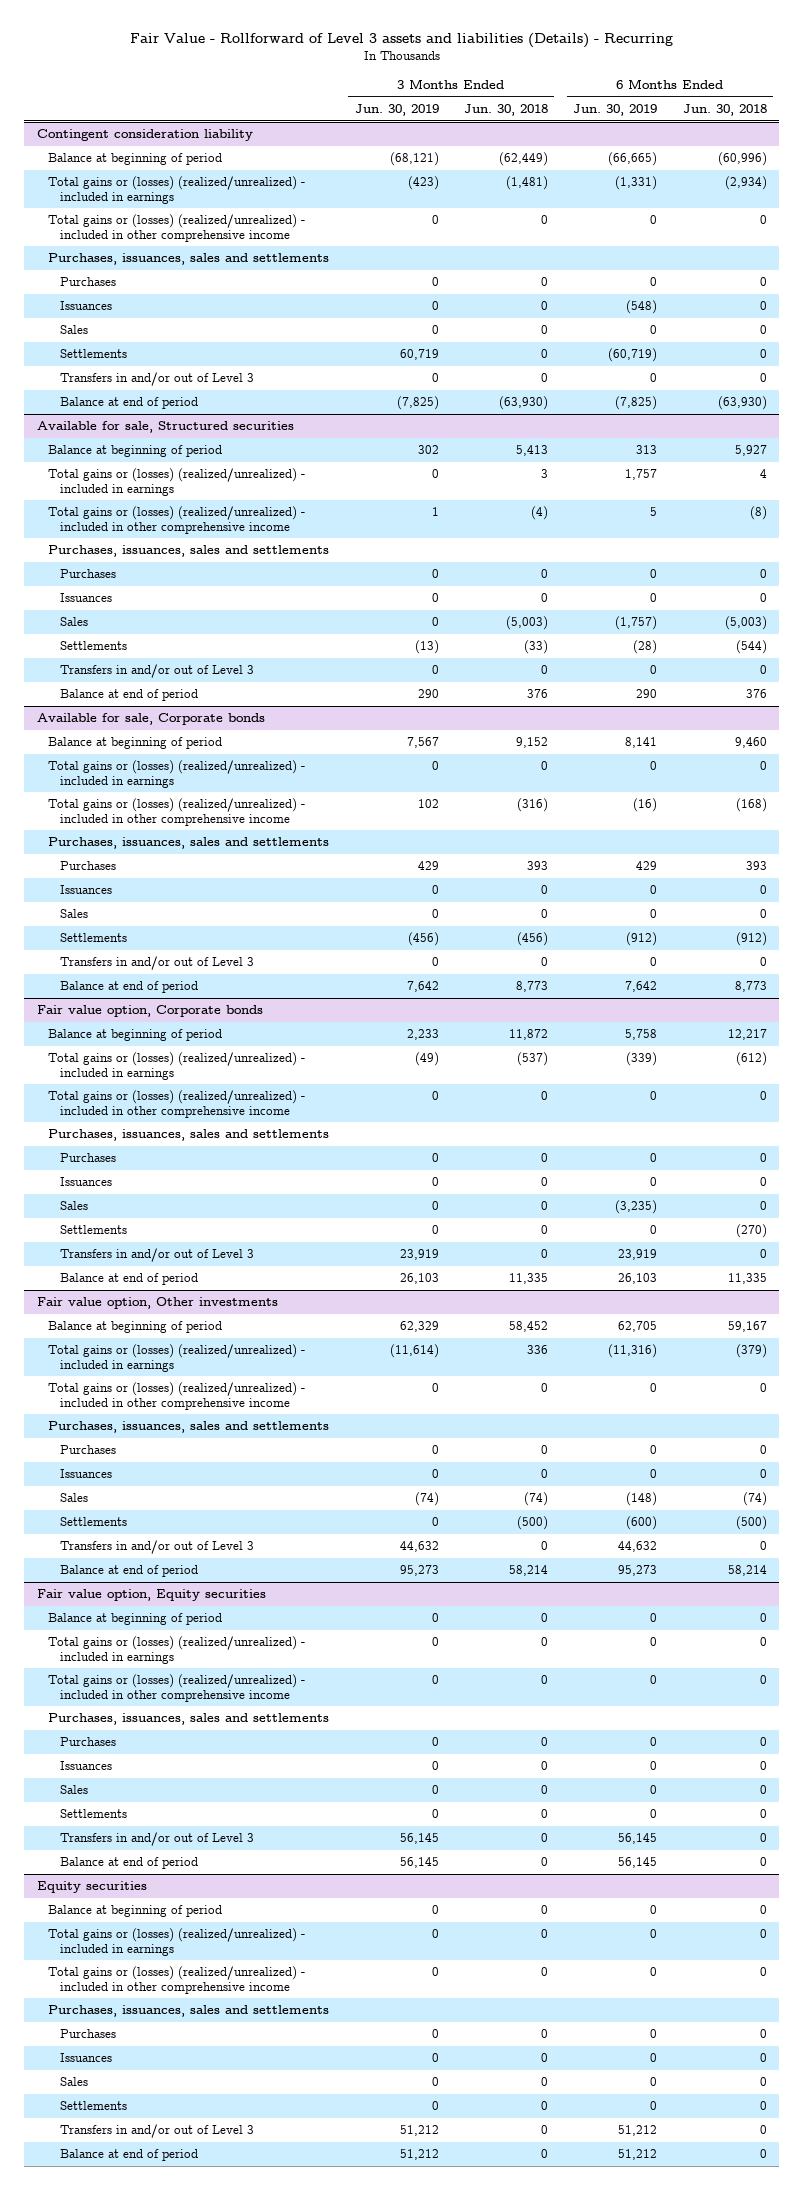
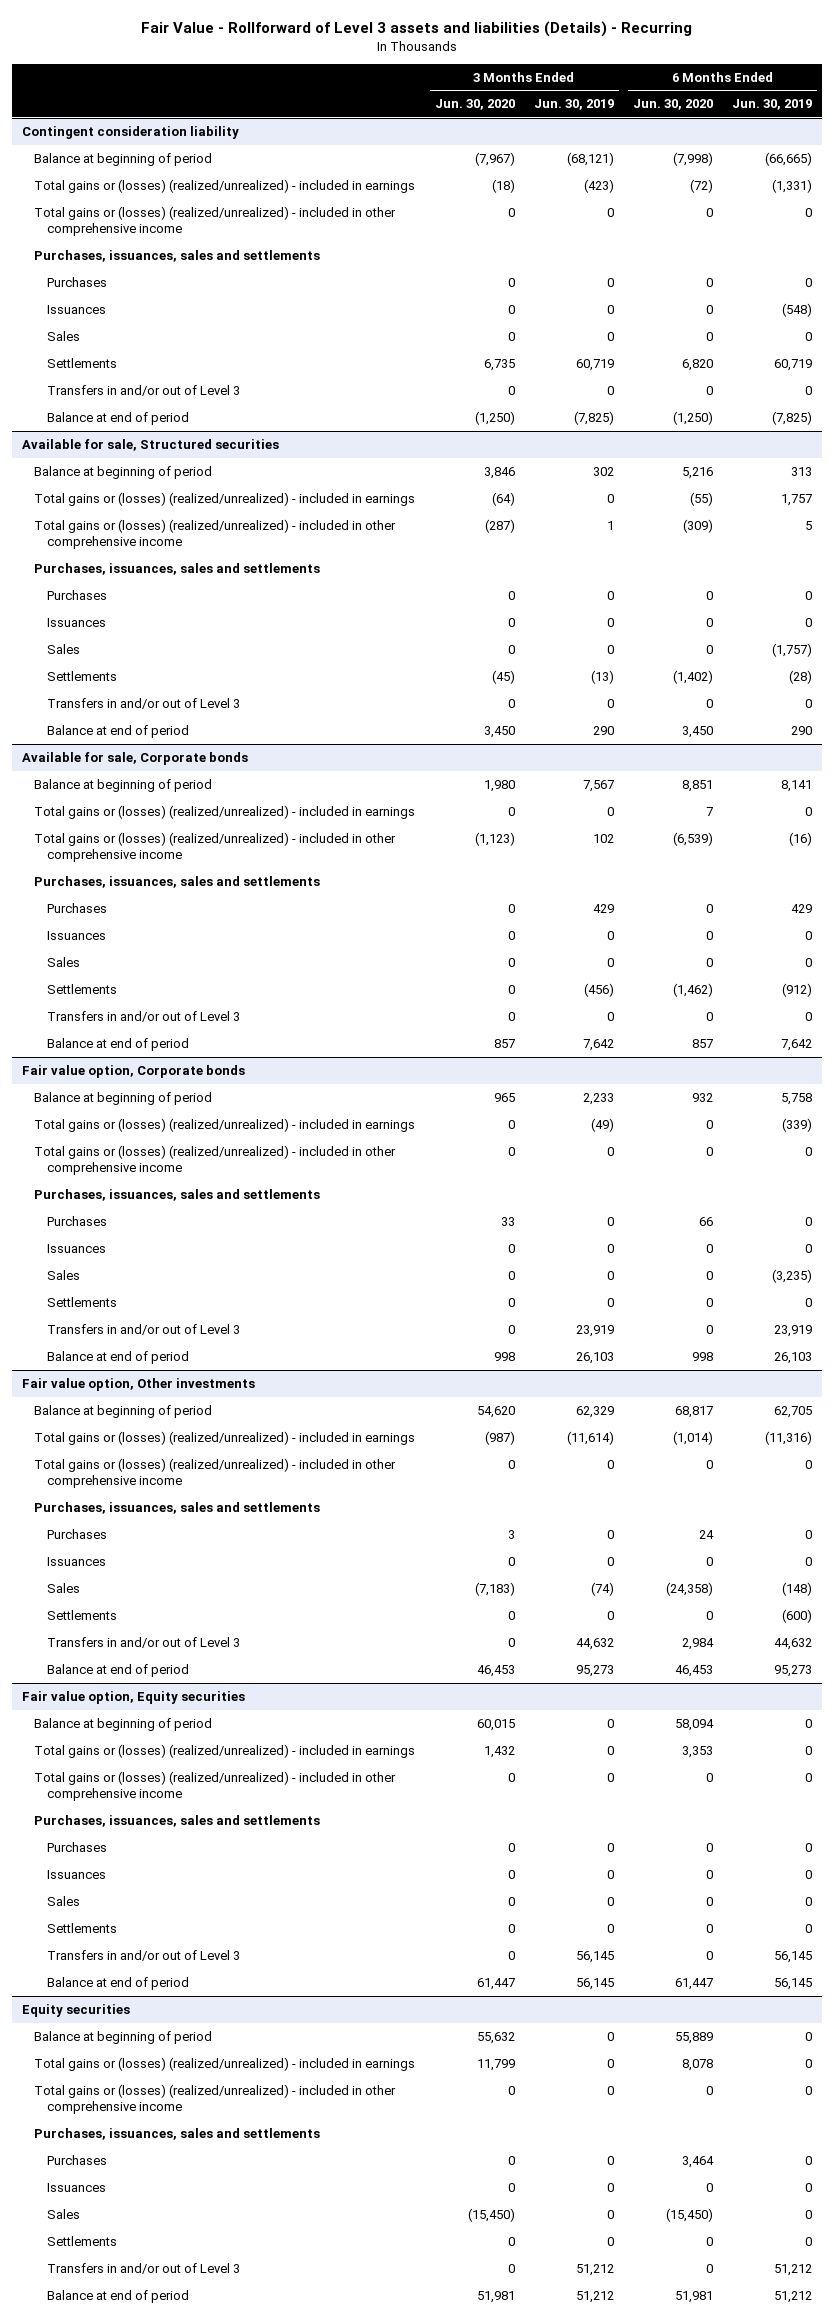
- | 3 Months Ended Jun. 30, 2019 | 3 Months Ended Jun. 30, 2018 | 6 Months Ended Jun. 30, 2019 | 6 Months Ended Jun. 30, 2018
+ | 3 Months Ended Jun. 30, 2020 | 3 Months Ended Jun. 30, 2019 | 6 Months Ended Jun. 30, 2020 | 6 Months Ended Jun. 30, 2019
@ Contingent consideration liability
- Settlements | 60,719 | 0 | (60,719) | 0
+ Settlements | 6,735 | 60,719 | 6,820 | 60,719

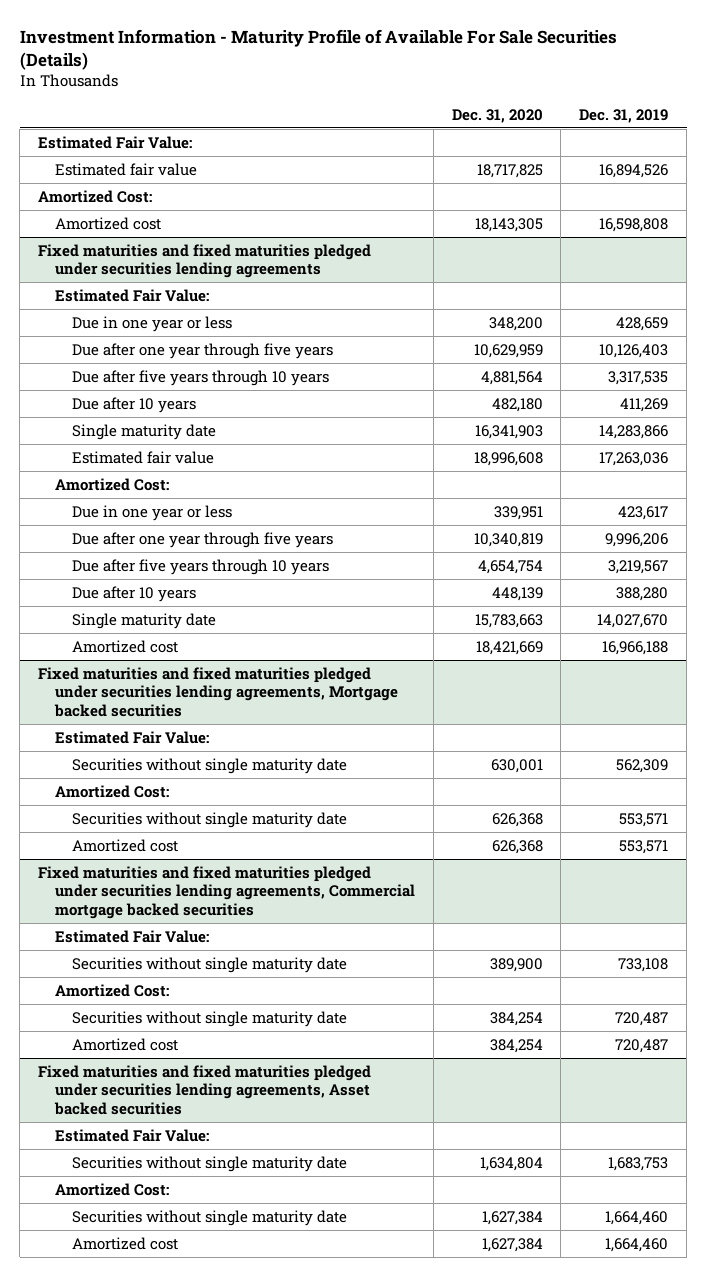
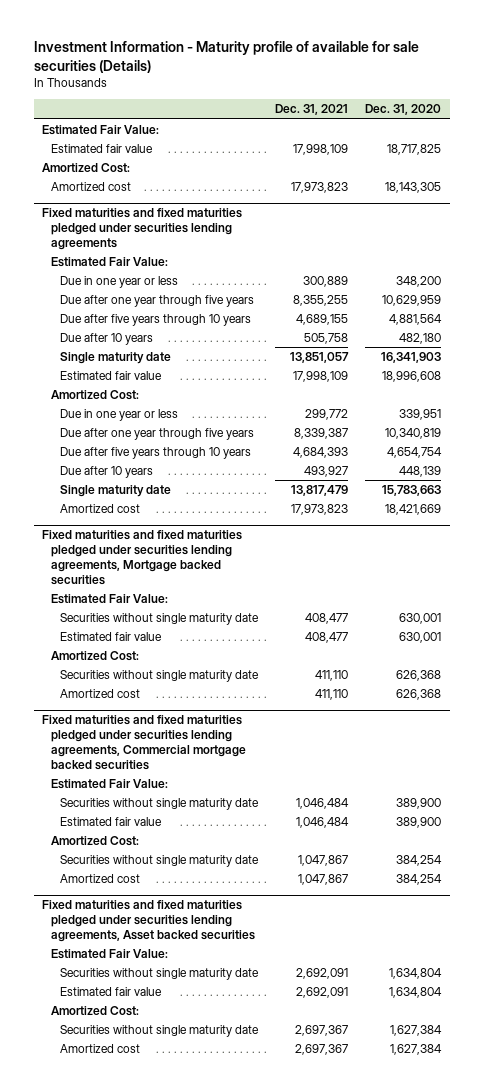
- Investment Information - Maturity Profile of Available For Sale Securities (Details)
+ Investment Information - Maturity profile of available for sale securities (Details)
- | Dec. 31, 2020 | Dec. 31, 2019
+ | Dec. 31, 2021 | Dec. 31, 2020
@ Fixed maturities and fixed maturities pledged under securities lending agreements, Mortgage backed securities
+ Estimated fair value | 408,477 | 630,001
@ Fixed maturities and fixed maturities pledged under securities lending agreements, Commercial mortgage backed securities
+ Estimated fair value | 1,046,484 | 389,900
@ Fixed maturities and fixed maturities pledged under securities lending agreements, Asset backed securities
+ Estimated fair value | 2,692,091 | 1,634,804

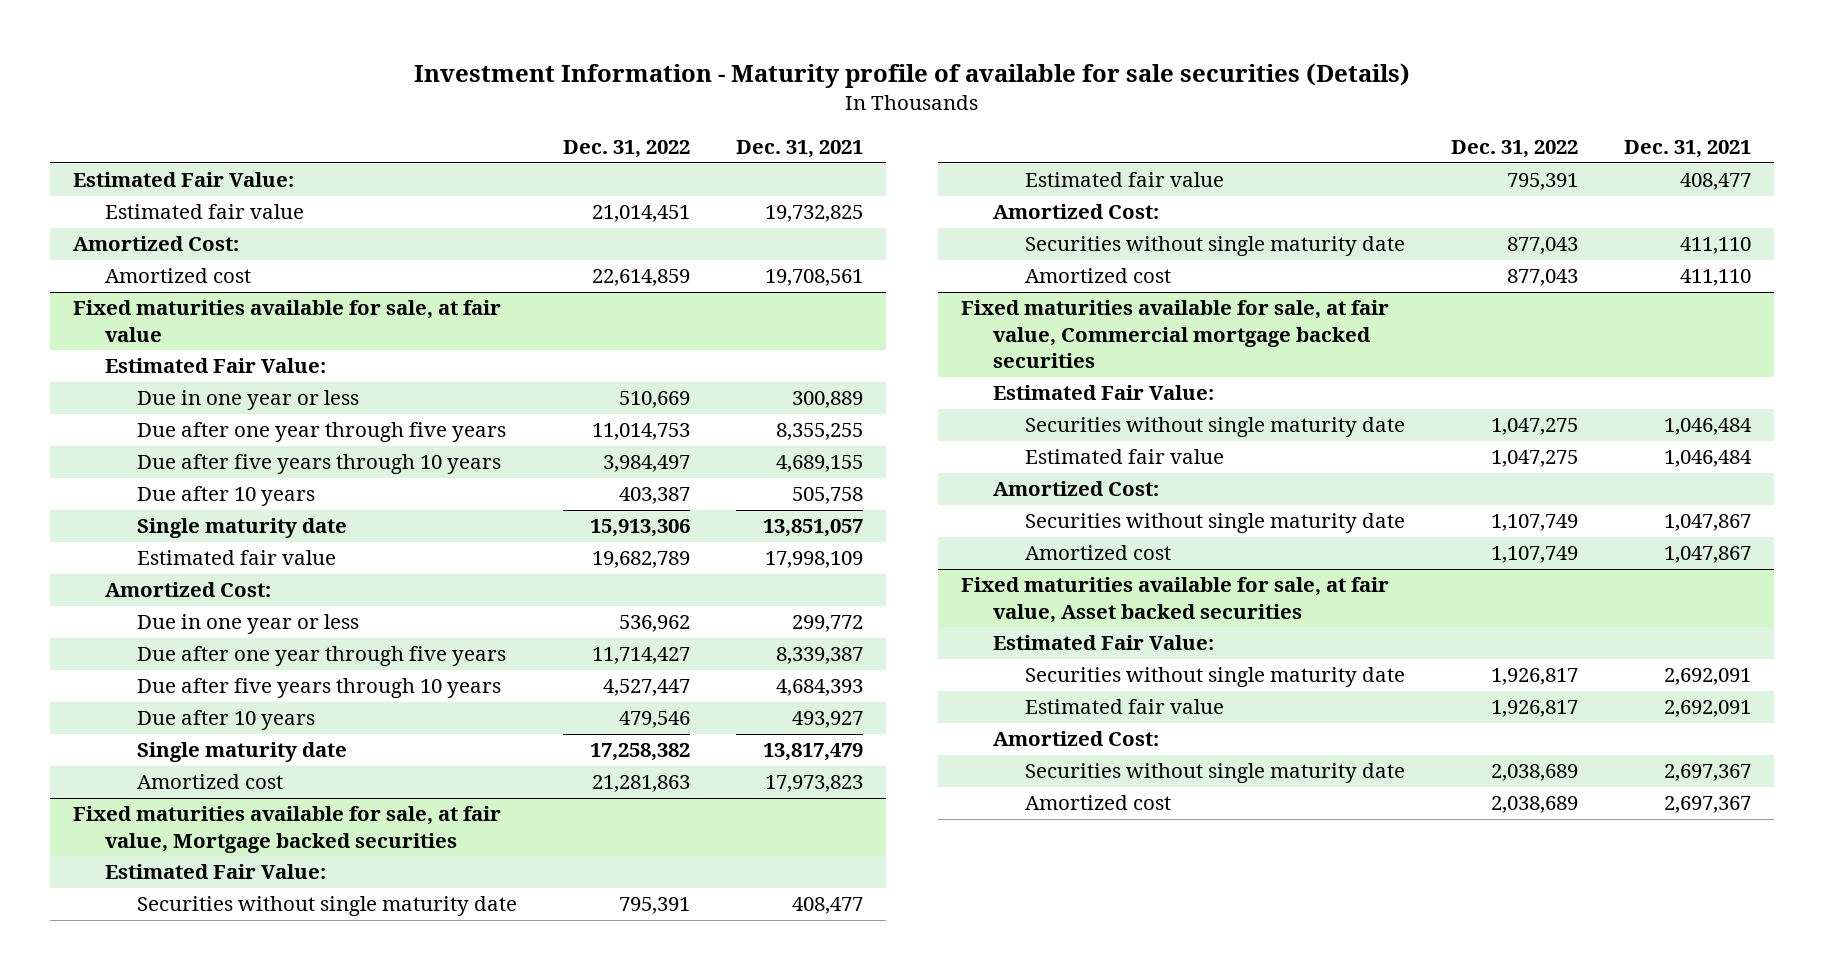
- | Dec. 31, 2021 | Dec. 31, 2020
+ | Dec. 31, 2022 | Dec. 31, 2021
- Estimated fair value | 17,998,109 | 18,717,825
+ Estimated fair value | 21,014,451 | 19,732,825
- Amortized cost | 17,973,823 | 18,143,305
- Fixed maturities and fixed maturities pledged under securities lending agreements
+ Amortized cost | 22,614,859 | 19,708,561
+ Fixed maturities available for sale, at fair value
- Fixed maturities and fixed maturities pledged under securities lending agreements, Mortgage backed securities
+ Fixed maturities available for sale, at fair value, Mortgage backed securities
- Fixed maturities and fixed maturities pledged under securities lending agreements, Commercial mortgage backed securities
+ Fixed maturities available for sale, at fair value, Commercial mortgage backed securities
- Fixed maturities and fixed maturities pledged under securities lending agreements, Asset backed securities
+ Fixed maturities available for sale, at fair value, Asset backed securities

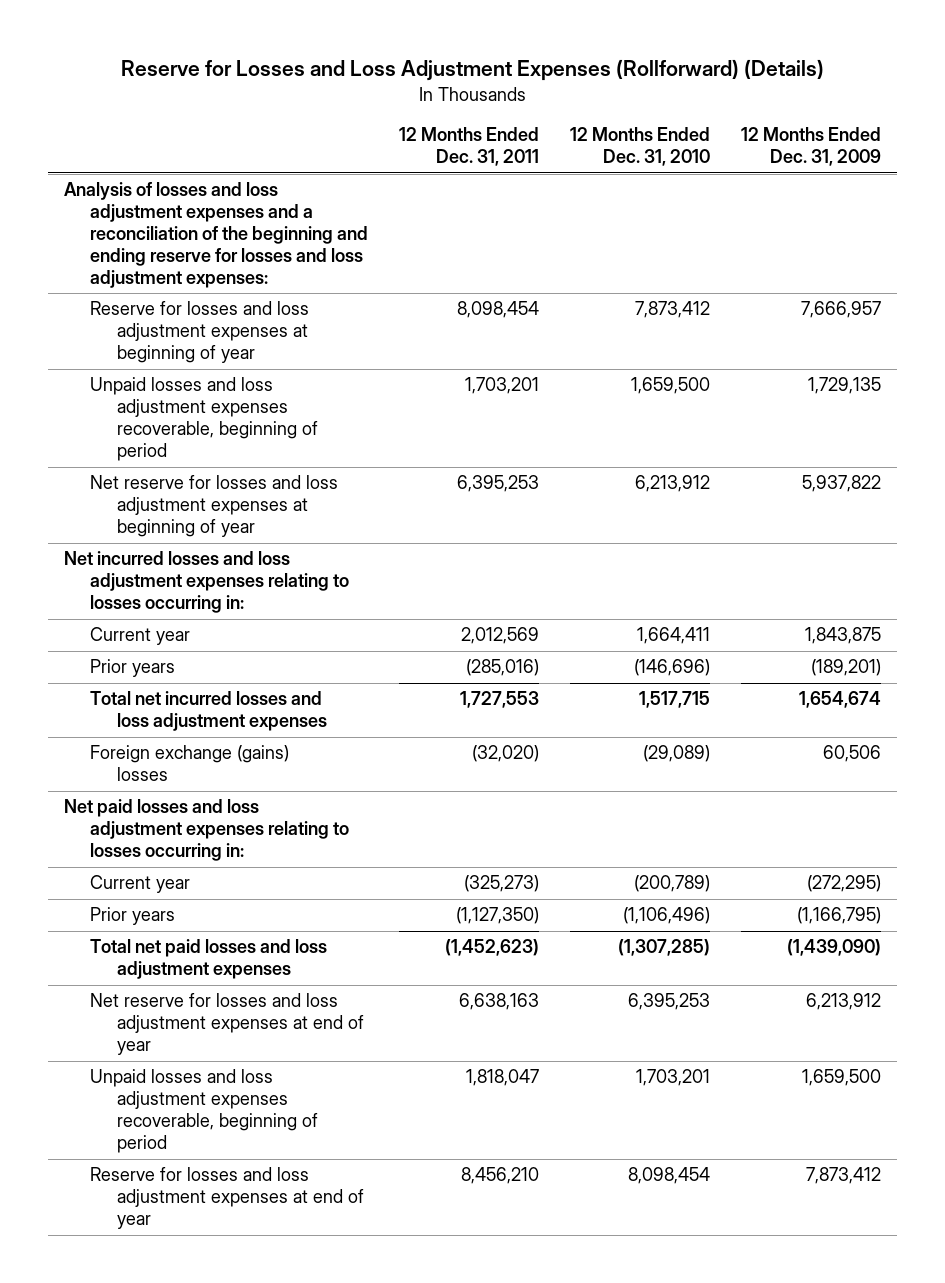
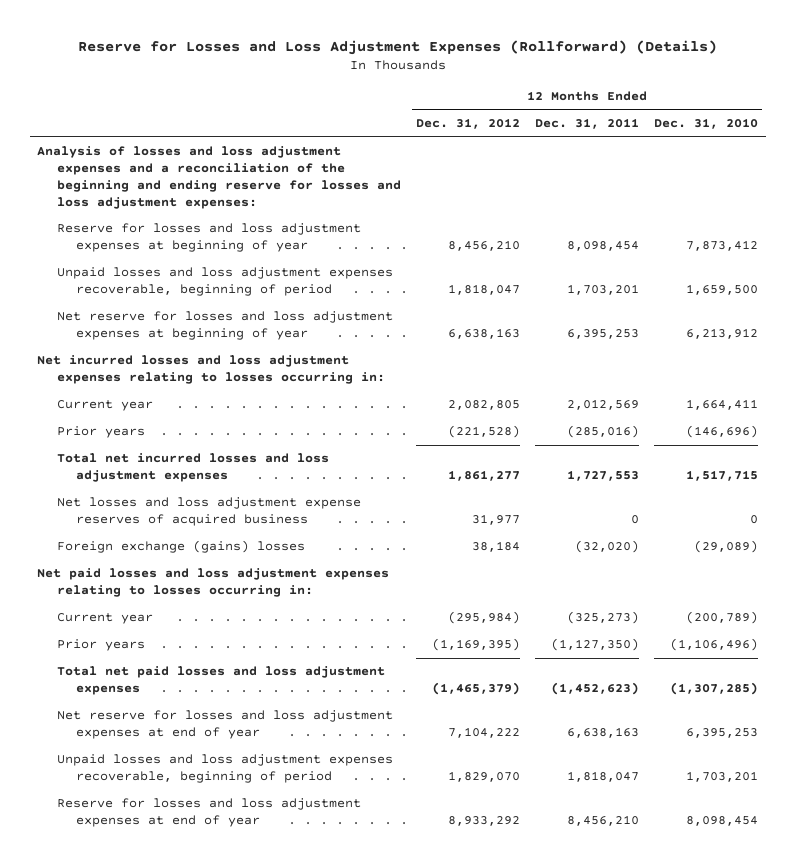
- | 12 Months Ended Dec. 31, 2011 | 12 Months Ended Dec. 31, 2010 | 12 Months Ended Dec. 31, 2009
+ | 12 Months Ended Dec. 31, 2012 | 12 Months Ended Dec. 31, 2011 | 12 Months Ended Dec. 31, 2010
+ Net losses and loss adjustment expense reserves of acquired business | 31,977 | 0 | 0

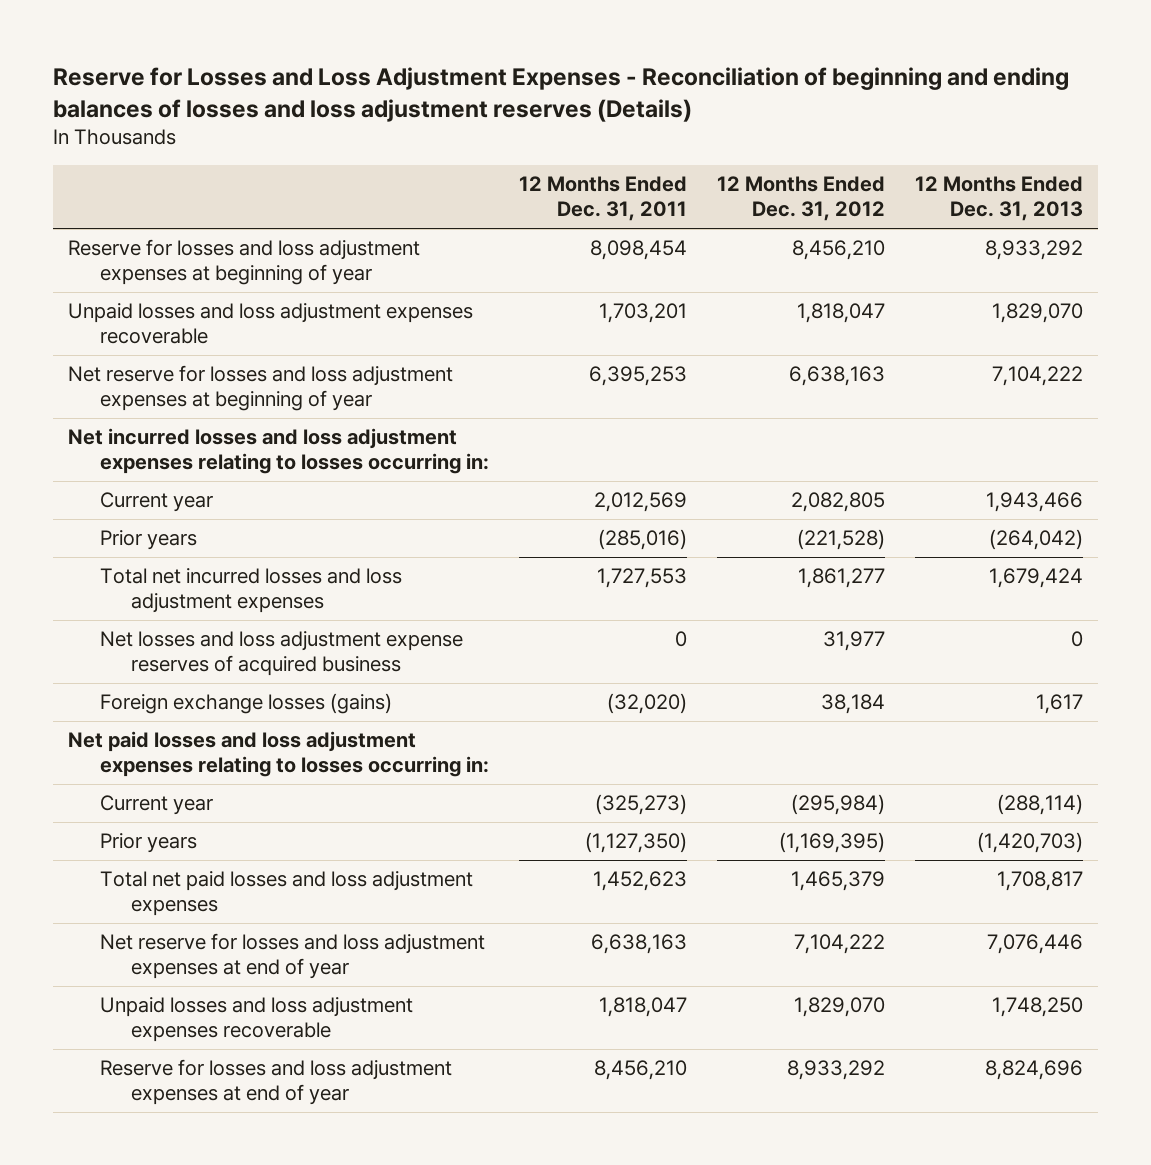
- Reserve for Losses and Loss Adjustment Expenses (Rollforward) (Details)
+ Reserve for Losses and Loss Adjustment Expenses - Reconciliation of beginning and ending balances of losses and loss adjustment reserves (Details)
- | 12 Months Ended Dec. 31, 2012 | 12 Months Ended Dec. 31, 2011 | 12 Months Ended Dec. 31, 2010
+ | 12 Months Ended Dec. 31, 2011 | 12 Months Ended Dec. 31, 2012 | 12 Months Ended Dec. 31, 2013
- Analysis of losses and loss adjustment expenses and a reconciliation of the beginning and ending reserve for losses and loss adjustment expenses:
- Unpaid losses and loss adjustment expenses recoverable, beginning of period | 1,818,047 | 1,703,201 | 1,659,500
+ Unpaid losses and loss adjustment expenses recoverable | 1,703,201 | 1,818,047 | 1,829,070
- Foreign exchange (gains) losses | 38,184 | (32,020) | (29,089)
+ Foreign exchange losses (gains) | (32,020) | 38,184 | 1,617
- Total net paid losses and loss adjustment expenses | (1,465,379) | (1,452,623) | (1,307,285)
+ Total net paid losses and loss adjustment expenses | 1,452,623 | 1,465,379 | 1,708,817
- Unpaid losses and loss adjustment expenses recoverable, beginning of period | 1,829,070 | 1,818,047 | 1,703,201
+ Unpaid losses and loss adjustment expenses recoverable | 1,818,047 | 1,829,070 | 1,748,250

